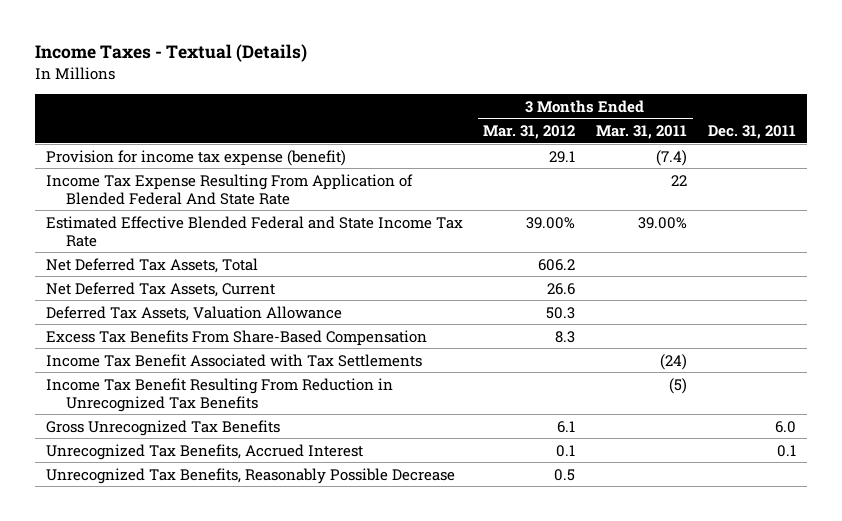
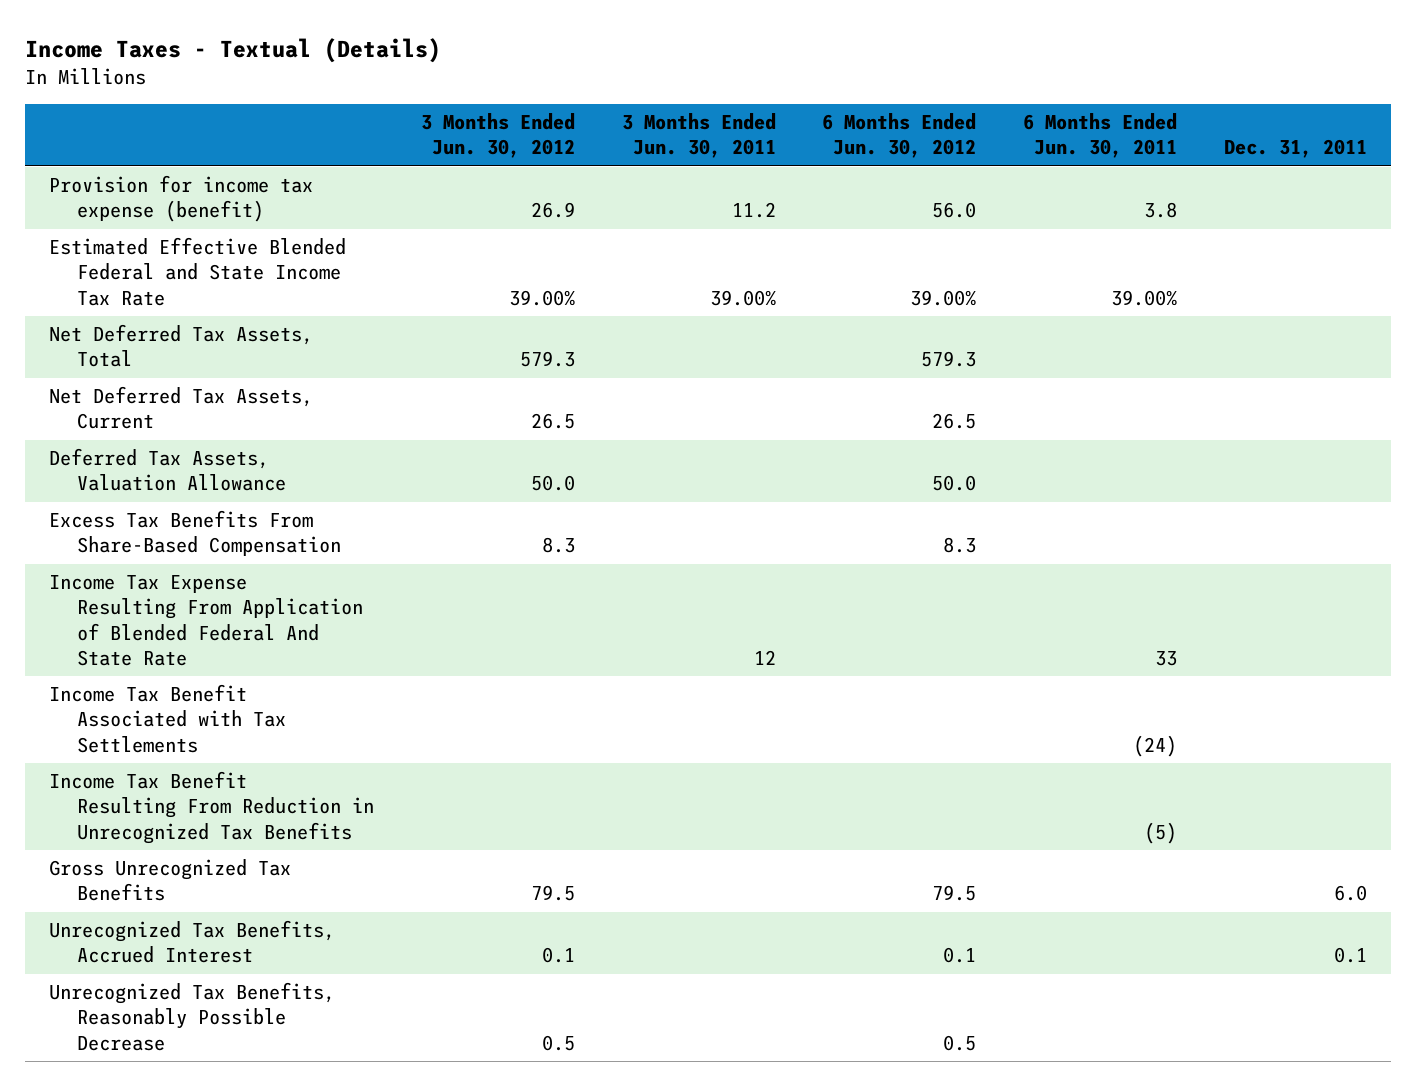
- | 3 Months Ended Mar. 31, 2012 | 3 Months Ended Mar. 31, 2011 | Dec. 31, 2011
+ | 3 Months Ended Jun. 30, 2012 | 3 Months Ended Jun. 30, 2011 | 6 Months Ended Jun. 30, 2012 | 6 Months Ended Jun. 30, 2011 | Dec. 31, 2011
moved down: Income Tax Expense Resulting From Application of Blended Federal And State Rate | | 12 | | 33 |

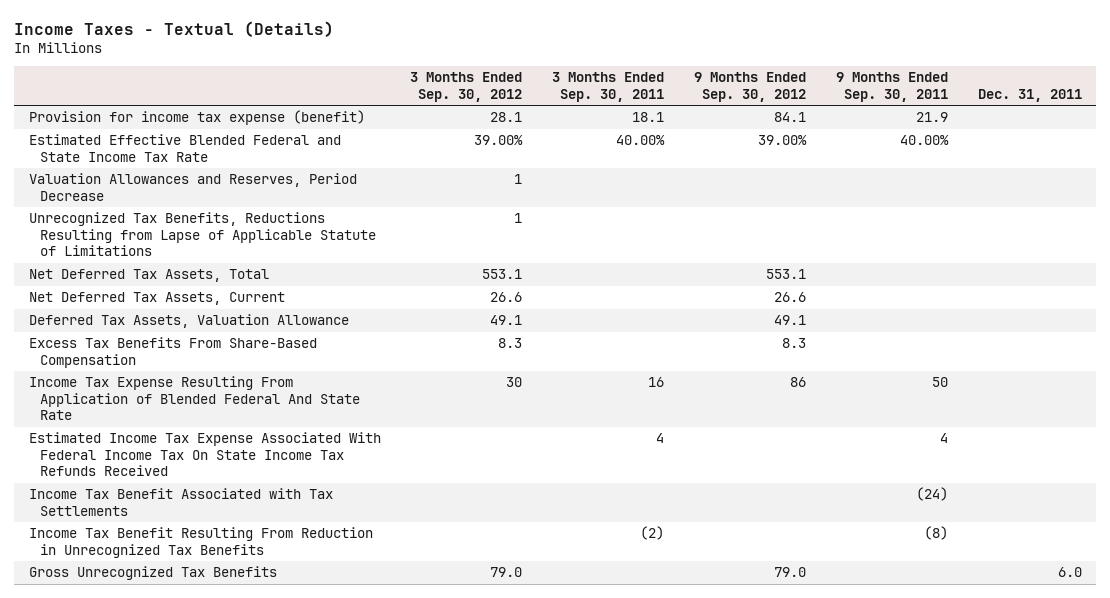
- | 3 Months Ended Jun. 30, 2012 | 3 Months Ended Jun. 30, 2011 | 6 Months Ended Jun. 30, 2012 | 6 Months Ended Jun. 30, 2011 | Dec. 31, 2011
+ | 3 Months Ended Sep. 30, 2012 | 3 Months Ended Sep. 30, 2011 | 9 Months Ended Sep. 30, 2012 | 9 Months Ended Sep. 30, 2011 | Dec. 31, 2011
+ Valuation Allowances and Reserves, Period Decrease | 1 | | | |
+ Unrecognized Tax Benefits, Reductions Resulting from Lapse of Applicable Statute of Limitations | 1 | | | |
+ Estimated Income Tax Expense Associated With Federal Income Tax On State Income Tax Refunds Received | | 4 | | 4 |
- Unrecognized Tax Benefits, Accrued Interest | 0.1 | | 0.1 | | 0.1
- Unrecognized Tax Benefits, Reasonably Possible Decrease | 0.5 | | 0.5 | |

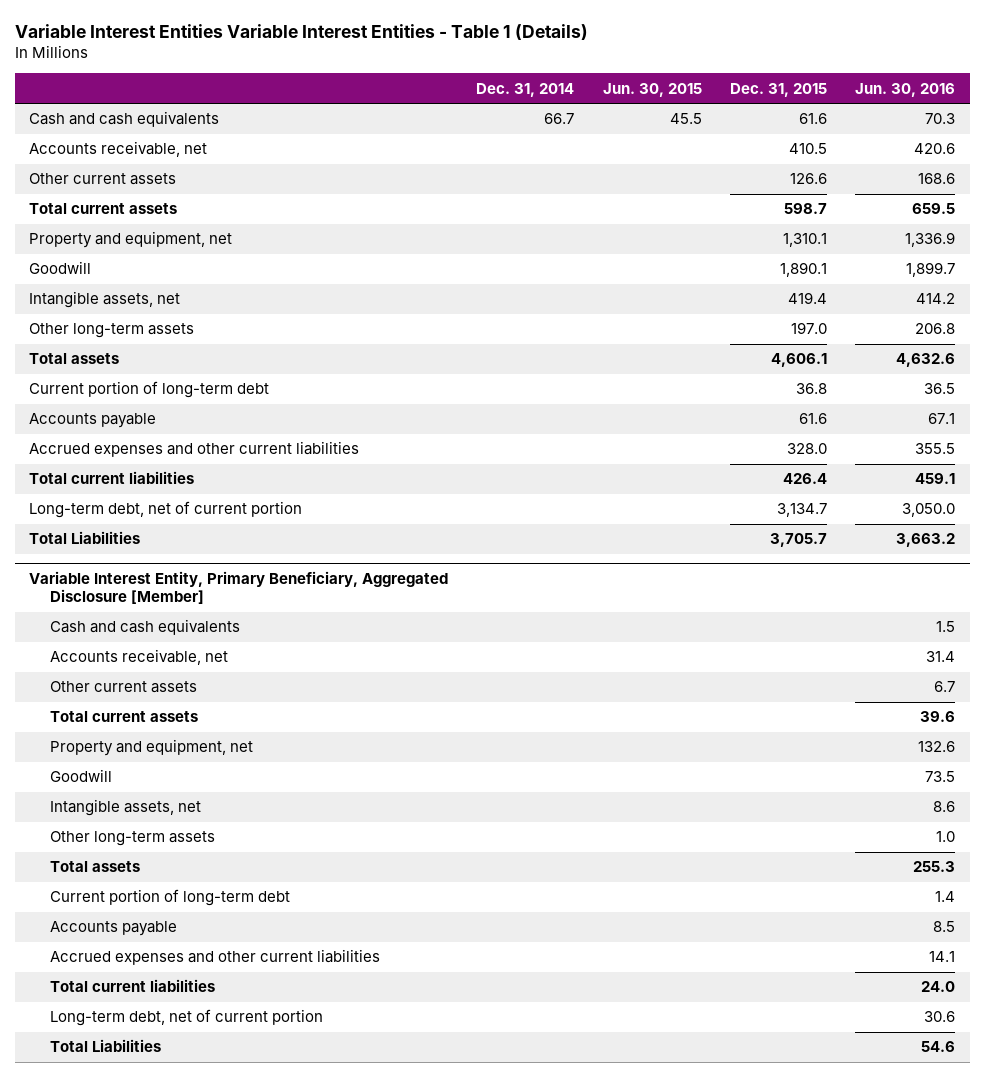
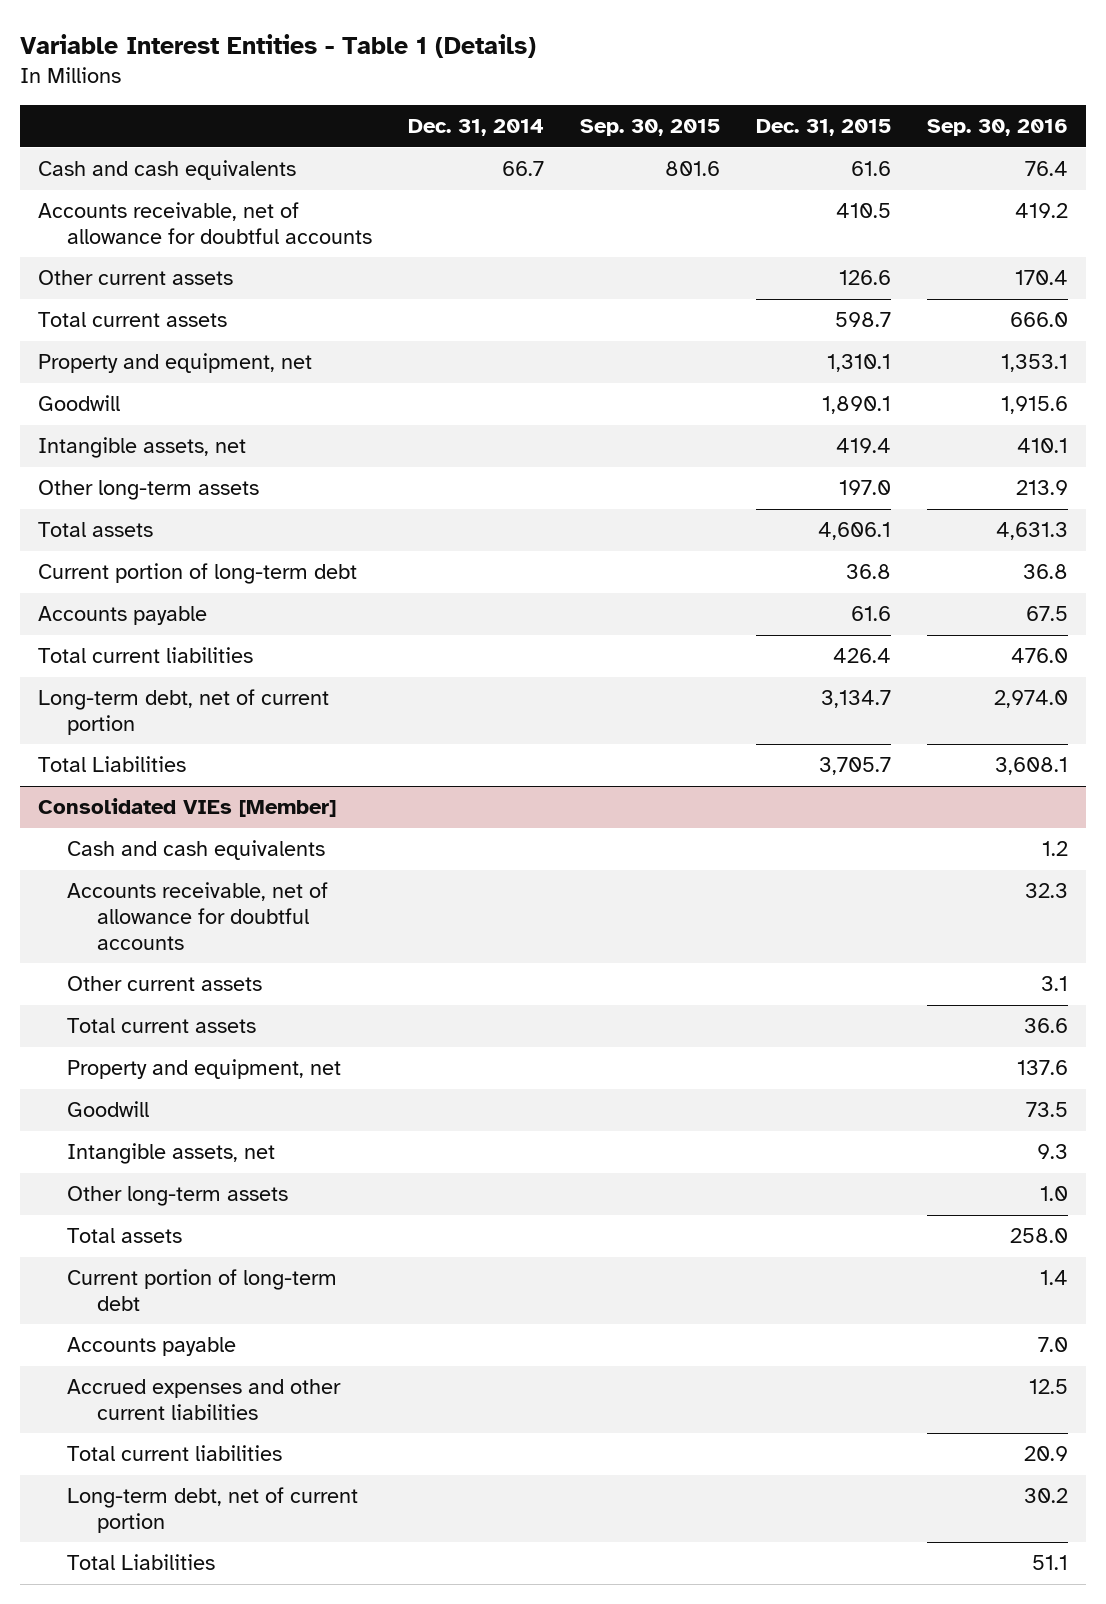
- Variable Interest Entities Variable Interest Entities - Table 1 (Details)
+ Variable Interest Entities - Table 1 (Details)
- | Dec. 31, 2014 | Jun. 30, 2015 | Dec. 31, 2015 | Jun. 30, 2016
+ | Dec. 31, 2014 | Sep. 30, 2015 | Dec. 31, 2015 | Sep. 30, 2016
- Accounts receivable, net | | | 410.5 | 420.6
+ Accounts receivable, net of allowance for doubtful accounts | | | 410.5 | 419.2
- Accrued expenses and other current liabilities | | | 328.0 | 355.5
- Variable Interest Entity, Primary Beneficiary, Aggregated Disclosure [Member]
+ Consolidated VIEs [Member]
- Accounts receivable, net | | | | 31.4
+ Accounts receivable, net of allowance for doubtful accounts | | | | 32.3

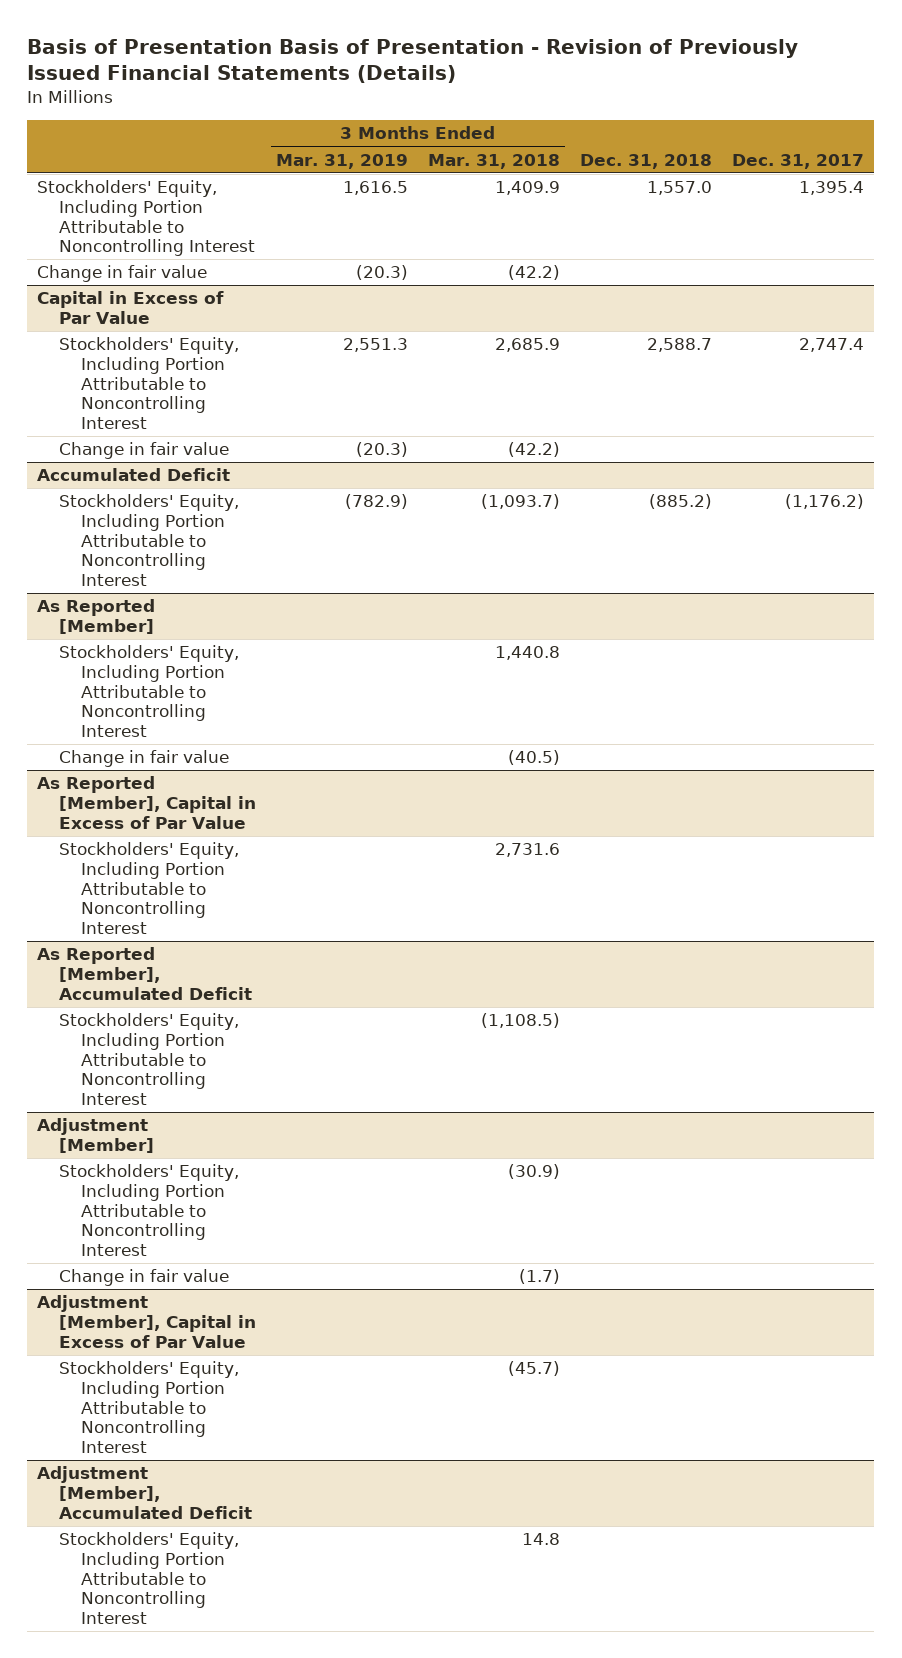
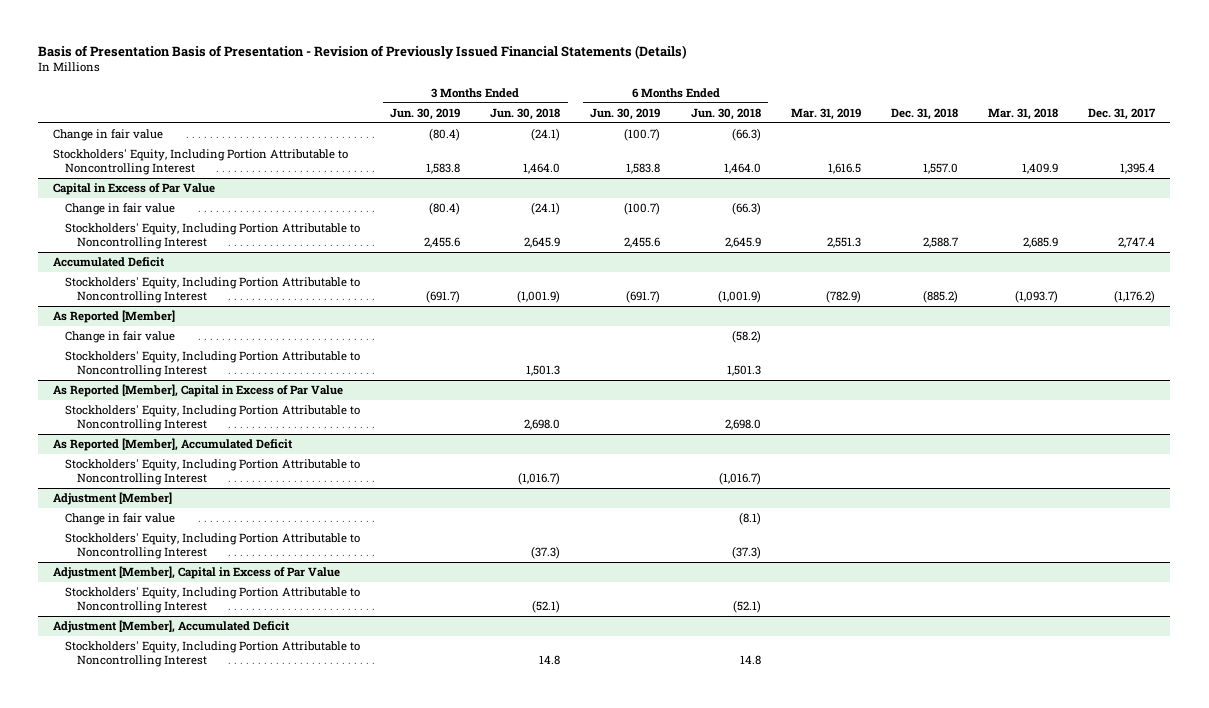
- | 3 Months Ended Mar. 31, 2019 | 3 Months Ended Mar. 31, 2018 | Dec. 31, 2018 | Dec. 31, 2017
+ | 3 Months Ended Jun. 30, 2019 | 3 Months Ended Jun. 30, 2018 | 6 Months Ended Jun. 30, 2019 | 6 Months Ended Jun. 30, 2018 | Mar. 31, 2019 | Dec. 31, 2018 | Mar. 31, 2018 | Dec. 31, 2017
moved down: Stockholders' Equity, Including Portion Attributable to Noncontrolling Interest | 1,583.8 | 1,464.0 | 1,583.8 | 1,464.0 | 1,616.5 | 1,557.0 | 1,409.9 | 1,395.4
@ Capital in Excess of Par Value
moved down: Stockholders' Equity, Including Portion Attributable to Noncontrolling Interest | 2,455.6 | 2,645.9 | 2,455.6 | 2,645.9 | 2,551.3 | 2,588.7 | 2,685.9 | 2,747.4
@ As Reported [Member]
moved down: Stockholders' Equity, Including Portion Attributable to Noncontrolling Interest | | 1,501.3 | | 1,501.3 | | | |
@ Adjustment [Member]
moved down: Stockholders' Equity, Including Portion Attributable to Noncontrolling Interest | | (37.3) | | (37.3) | | | |

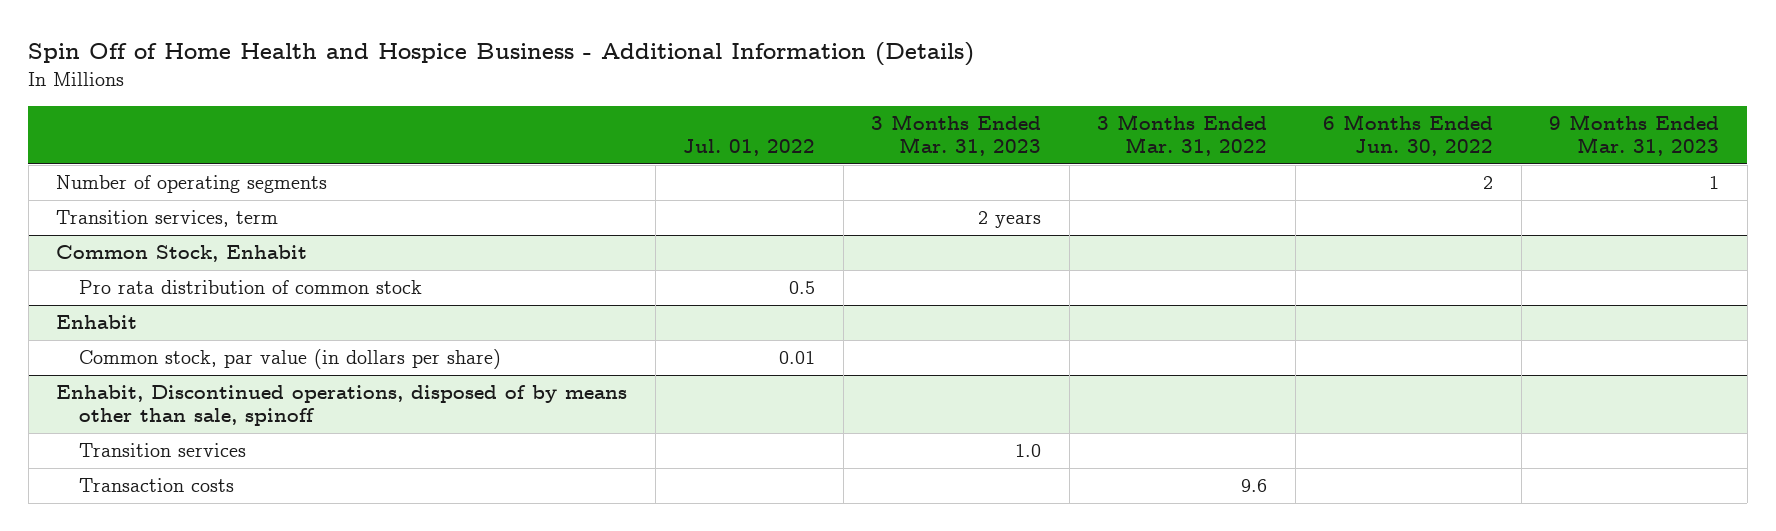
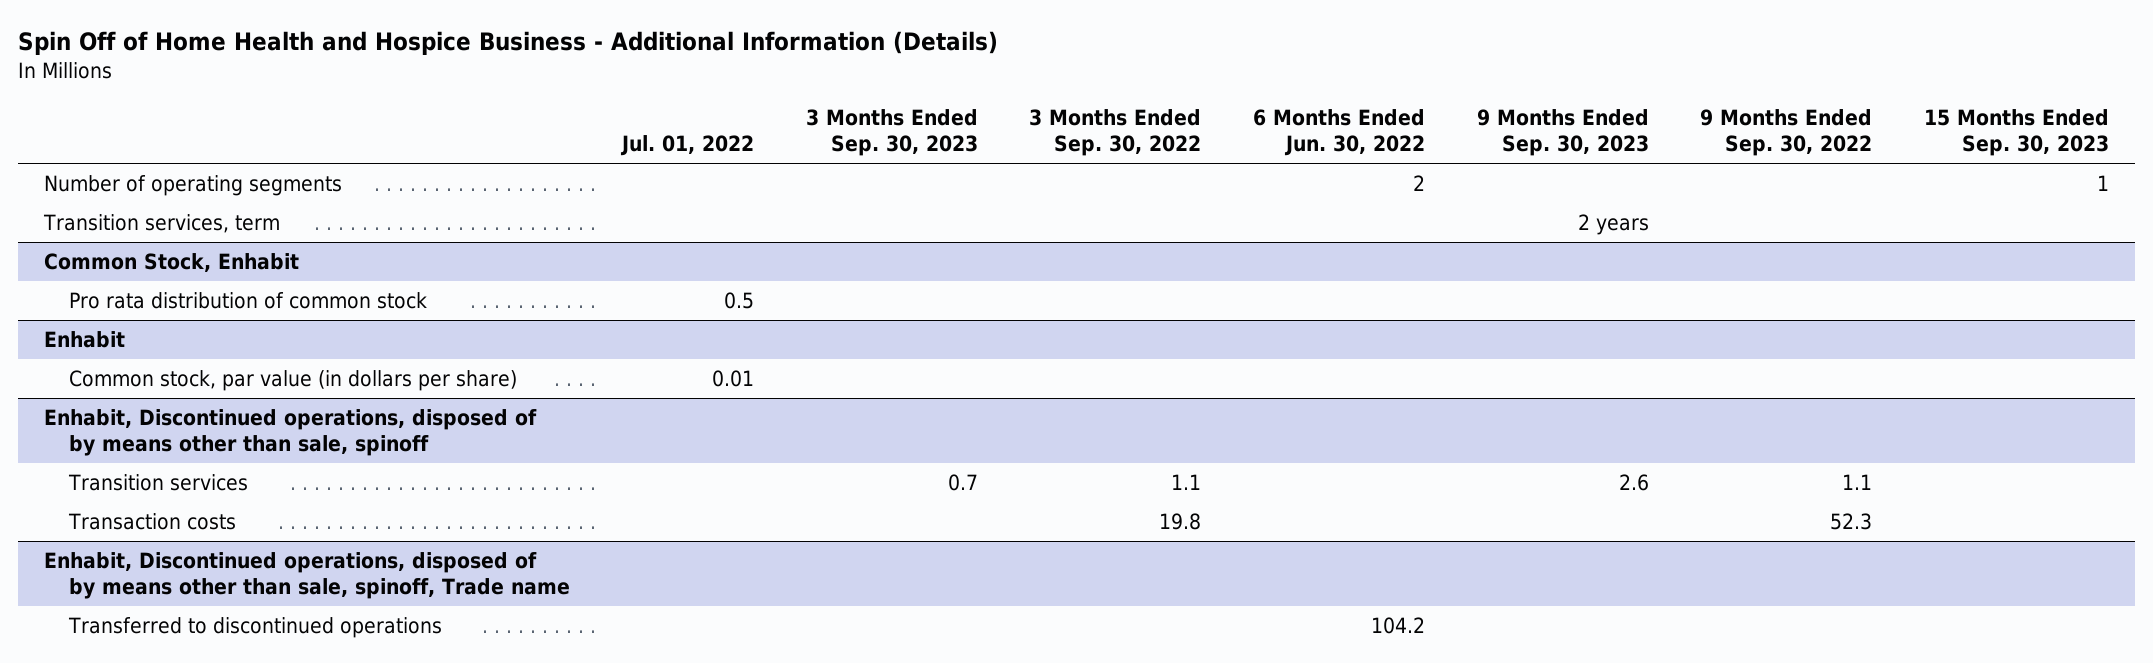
- | Jul. 01, 2022 | 3 Months Ended Mar. 31, 2023 | 3 Months Ended Mar. 31, 2022 | 6 Months Ended Jun. 30, 2022 | 9 Months Ended Mar. 31, 2023
+ | Jul. 01, 2022 | 3 Months Ended Sep. 30, 2023 | 3 Months Ended Sep. 30, 2022 | 6 Months Ended Jun. 30, 2022 | 9 Months Ended Sep. 30, 2023 | 9 Months Ended Sep. 30, 2022 | 15 Months Ended Sep. 30, 2023
+ Enhabit, Discontinued operations, disposed of by means other than sale, spinoff, Trade name
+ Transferred to discontinued operations | | | | 104.2 | | |

